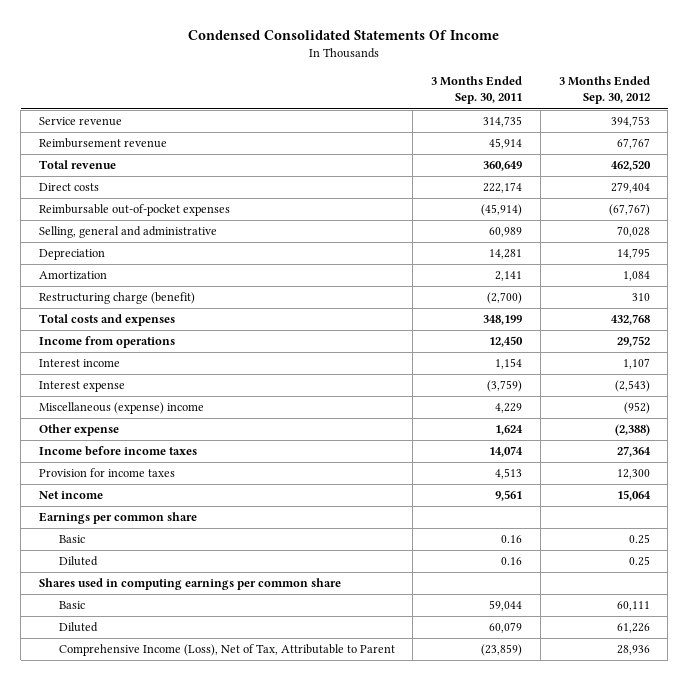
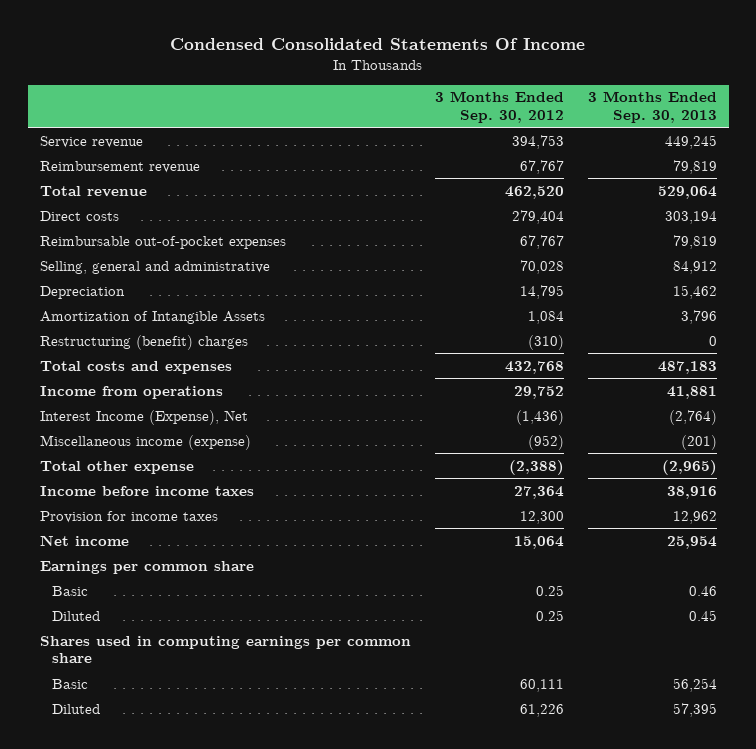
- | 3 Months Ended Sep. 30, 2011 | 3 Months Ended Sep. 30, 2012
+ | 3 Months Ended Sep. 30, 2012 | 3 Months Ended Sep. 30, 2013
- Reimbursable out-of-pocket expenses | (45,914) | (67,767)
+ Reimbursable out-of-pocket expenses | 67,767 | 79,819
- Amortization | 2,141 | 1,084
- Restructuring charge (benefit) | (2,700) | 310
+ Amortization of Intangible Assets | 1,084 | 3,796
+ Restructuring (benefit) charges | (310) | 0
- Interest income | 1,154 | 1,107
- Interest expense | (3,759) | (2,543)
- Miscellaneous (expense) income | 4,229 | (952)
- Other expense | 1,624 | (2,388)
+ Interest Income (Expense), Net | (1,436) | (2,764)
+ Miscellaneous income (expense) | (952) | (201)
+ Total other expense | (2,388) | (2,965)
- Comprehensive Income (Loss), Net of Tax, Attributable to Parent | (23,859) | 28,936

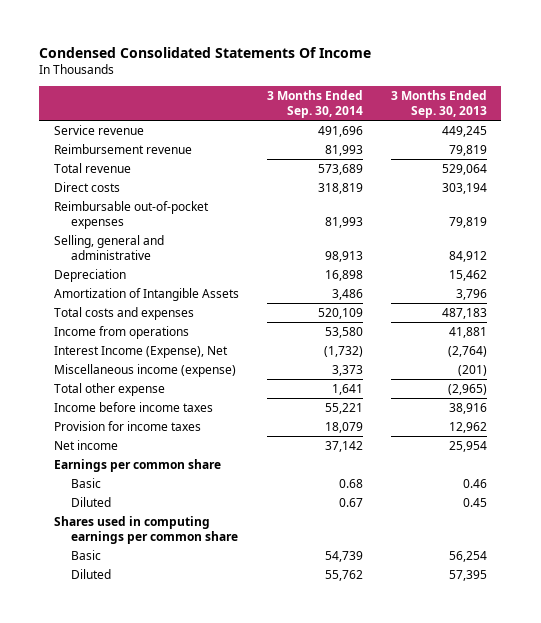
- | 3 Months Ended Sep. 30, 2012 | 3 Months Ended Sep. 30, 2013
+ | 3 Months Ended Sep. 30, 2014 | 3 Months Ended Sep. 30, 2013
- Restructuring (benefit) charges | (310) | 0

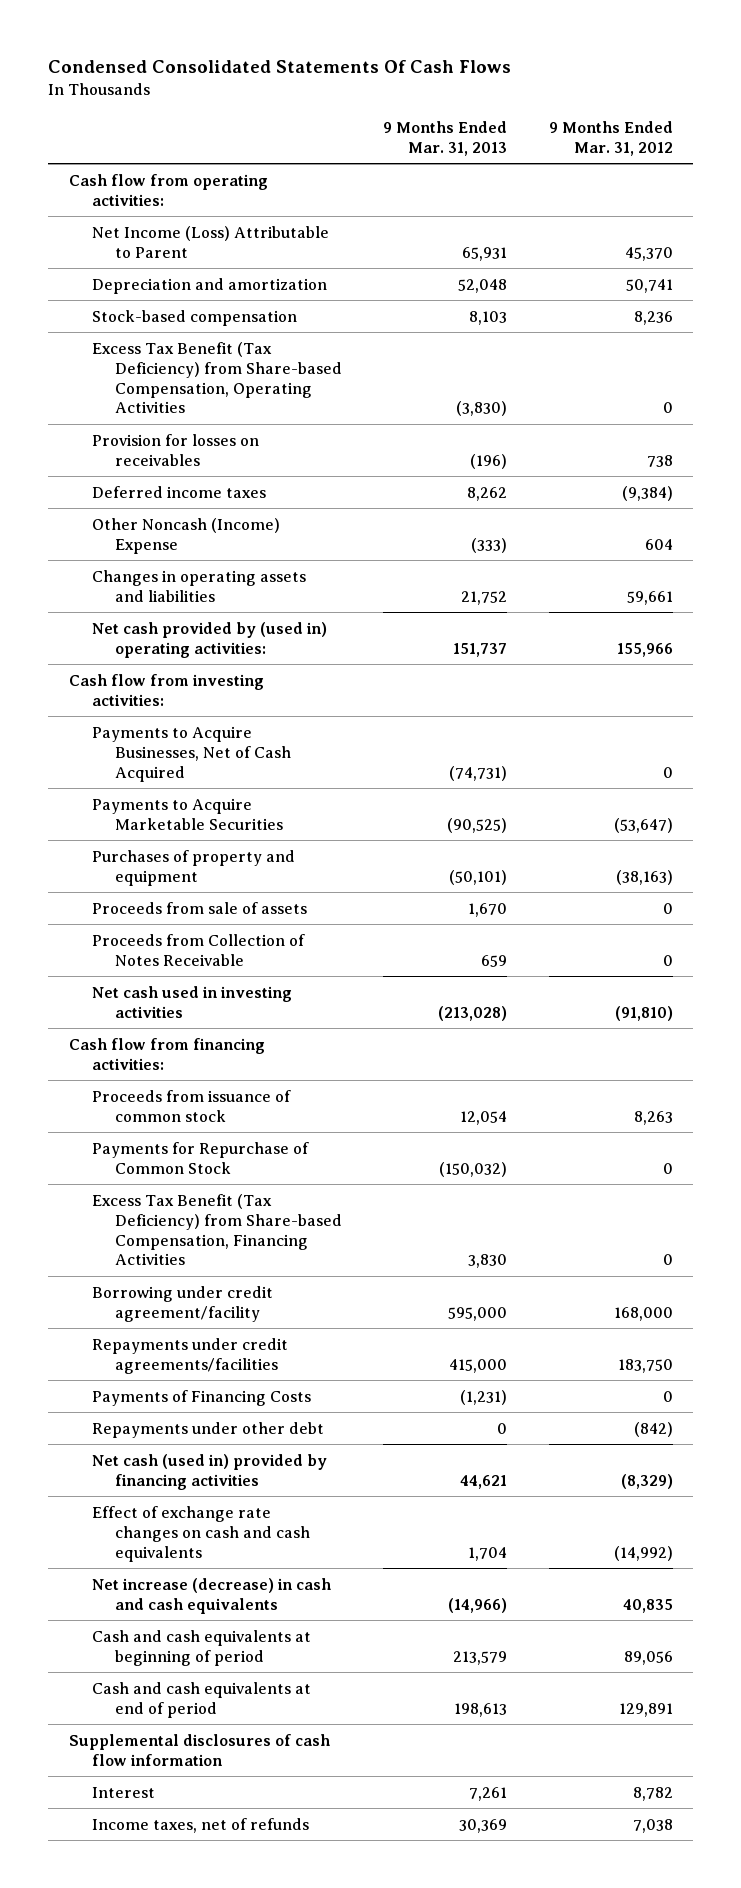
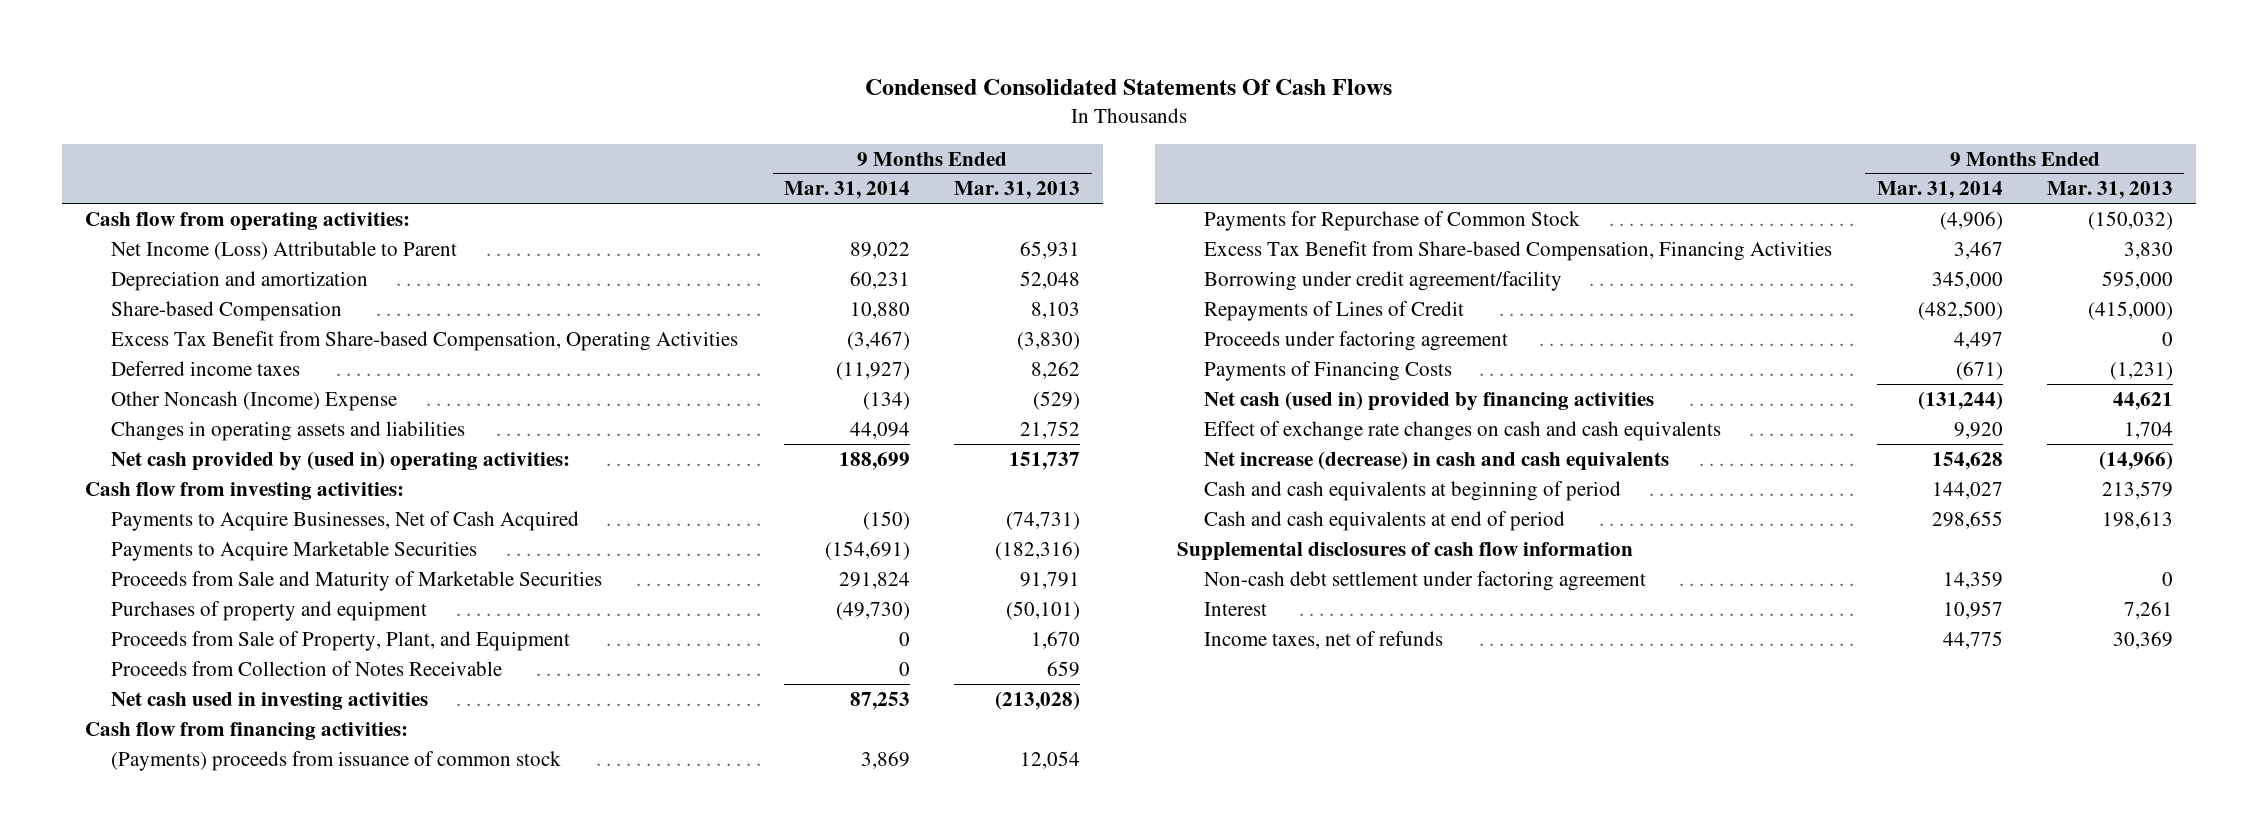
- | 9 Months Ended Mar. 31, 2013 | 9 Months Ended Mar. 31, 2012
+ | 9 Months Ended Mar. 31, 2014 | 9 Months Ended Mar. 31, 2013
- Stock-based compensation | 8,103 | 8,236
- Excess Tax Benefit (Tax Deficiency) from Share-based Compensation, Operating Activities | (3,830) | 0
- Provision for losses on receivables | (196) | 738
+ Share-based Compensation | 10,880 | 8,103
+ Excess Tax Benefit from Share-based Compensation, Operating Activities | (3,467) | (3,830)
- Other Noncash (Income) Expense | (333) | 604
+ Other Noncash (Income) Expense | (134) | (529)
- Payments to Acquire Marketable Securities | (90,525) | (53,647)
+ Payments to Acquire Marketable Securities | (154,691) | (182,316)
+ Proceeds from Sale and Maturity of Marketable Securities | 291,824 | 91,791
- Proceeds from sale of assets | 1,670 | 0
+ Proceeds from Sale of Property, Plant, and Equipment | 0 | 1,670
- Proceeds from issuance of common stock | 12,054 | 8,263
+ (Payments) proceeds from issuance of common stock | 3,869 | 12,054
- Excess Tax Benefit (Tax Deficiency) from Share-based Compensation, Financing Activities | 3,830 | 0
+ Excess Tax Benefit from Share-based Compensation, Financing Activities | 3,467 | 3,830
- Repayments under credit agreements/facilities | 415,000 | 183,750
+ Repayments of Lines of Credit | (482,500) | (415,000)
+ Proceeds under factoring agreement | 4,497 | 0
- Repayments under other debt | 0 | (842)
+ Non-cash debt settlement under factoring agreement | 14,359 | 0

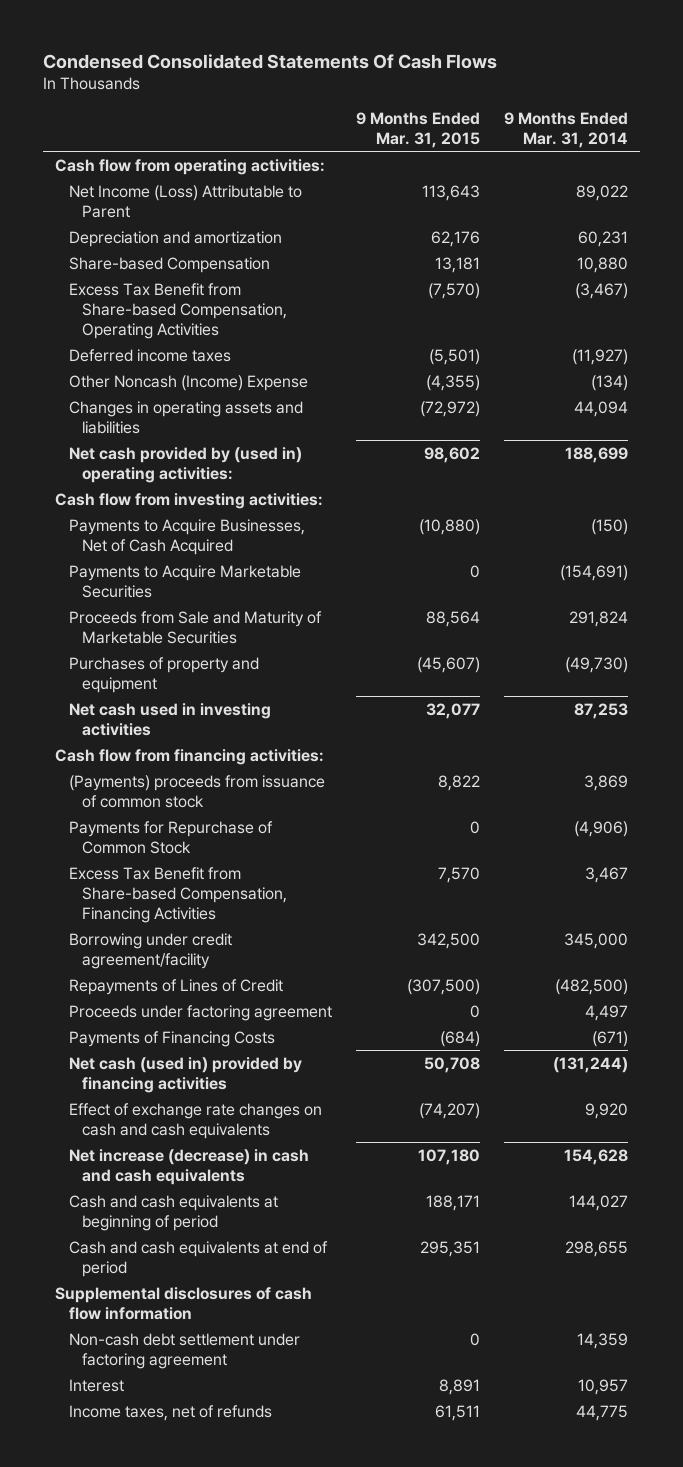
- | 9 Months Ended Mar. 31, 2014 | 9 Months Ended Mar. 31, 2013
+ | 9 Months Ended Mar. 31, 2015 | 9 Months Ended Mar. 31, 2014
- Proceeds from Sale of Property, Plant, and Equipment | 0 | 1,670
- Proceeds from Collection of Notes Receivable | 0 | 659

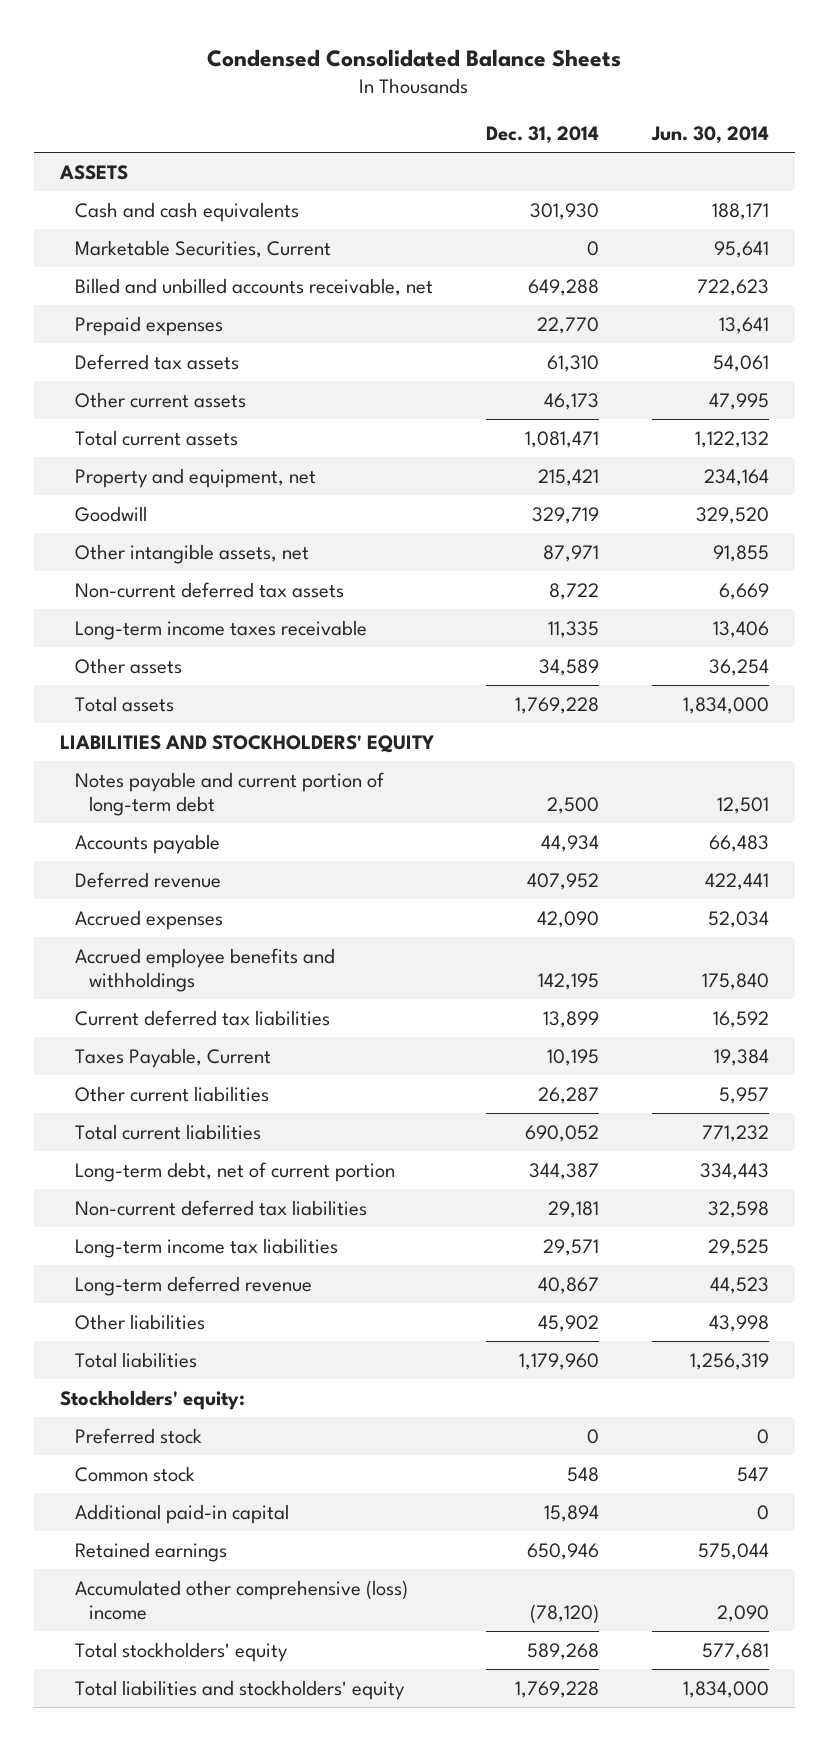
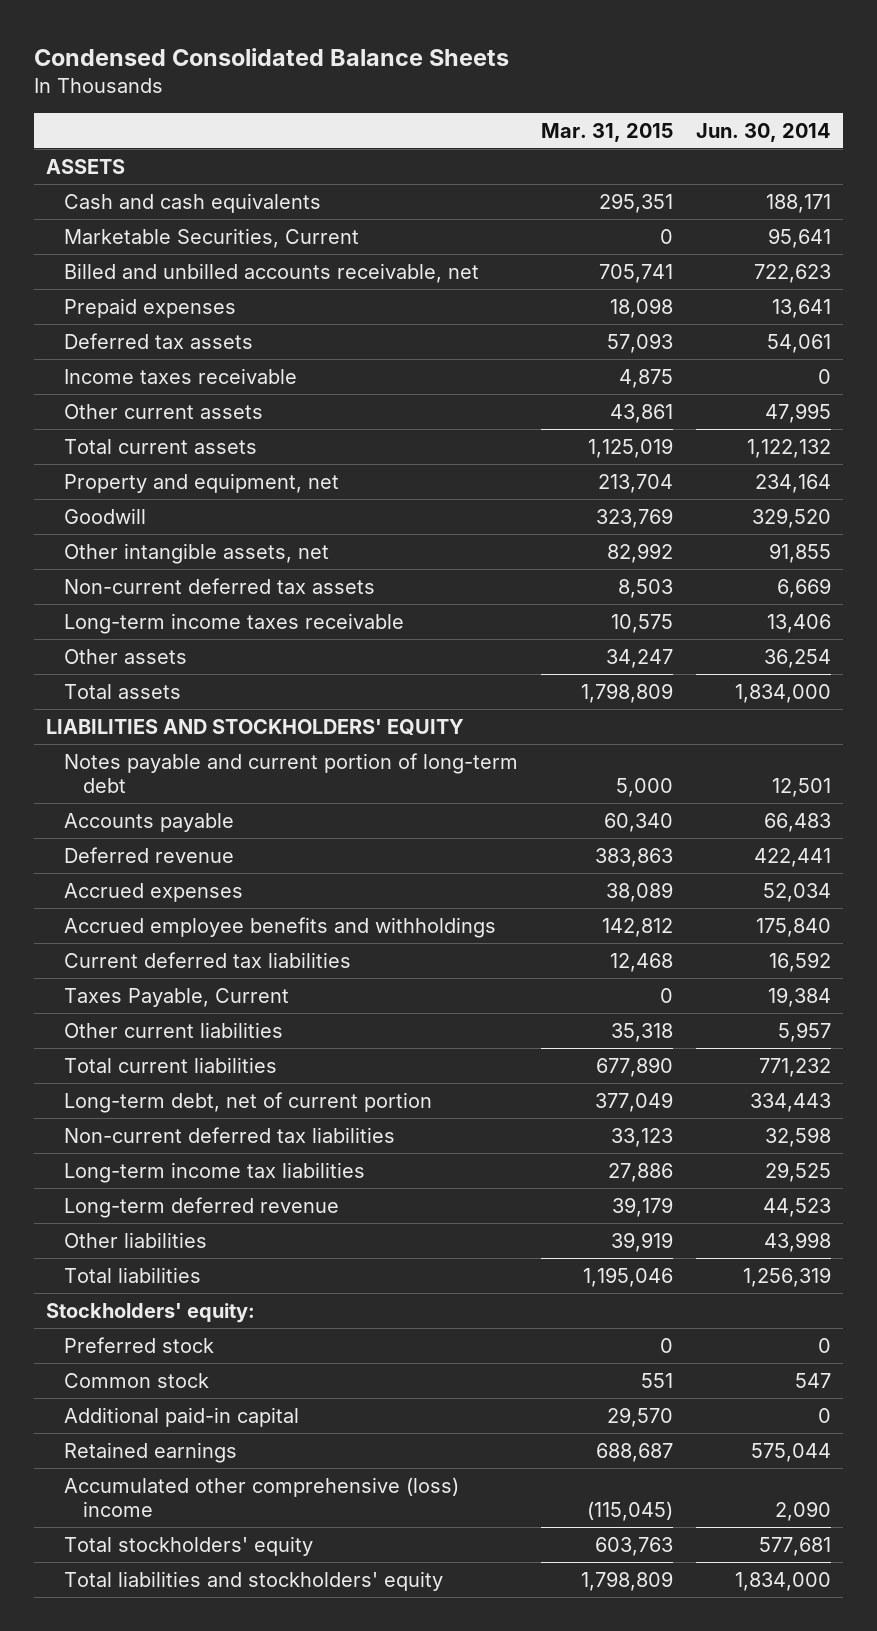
- | Dec. 31, 2014 | Jun. 30, 2014
+ | Mar. 31, 2015 | Jun. 30, 2014
+ Income taxes receivable | 4,875 | 0

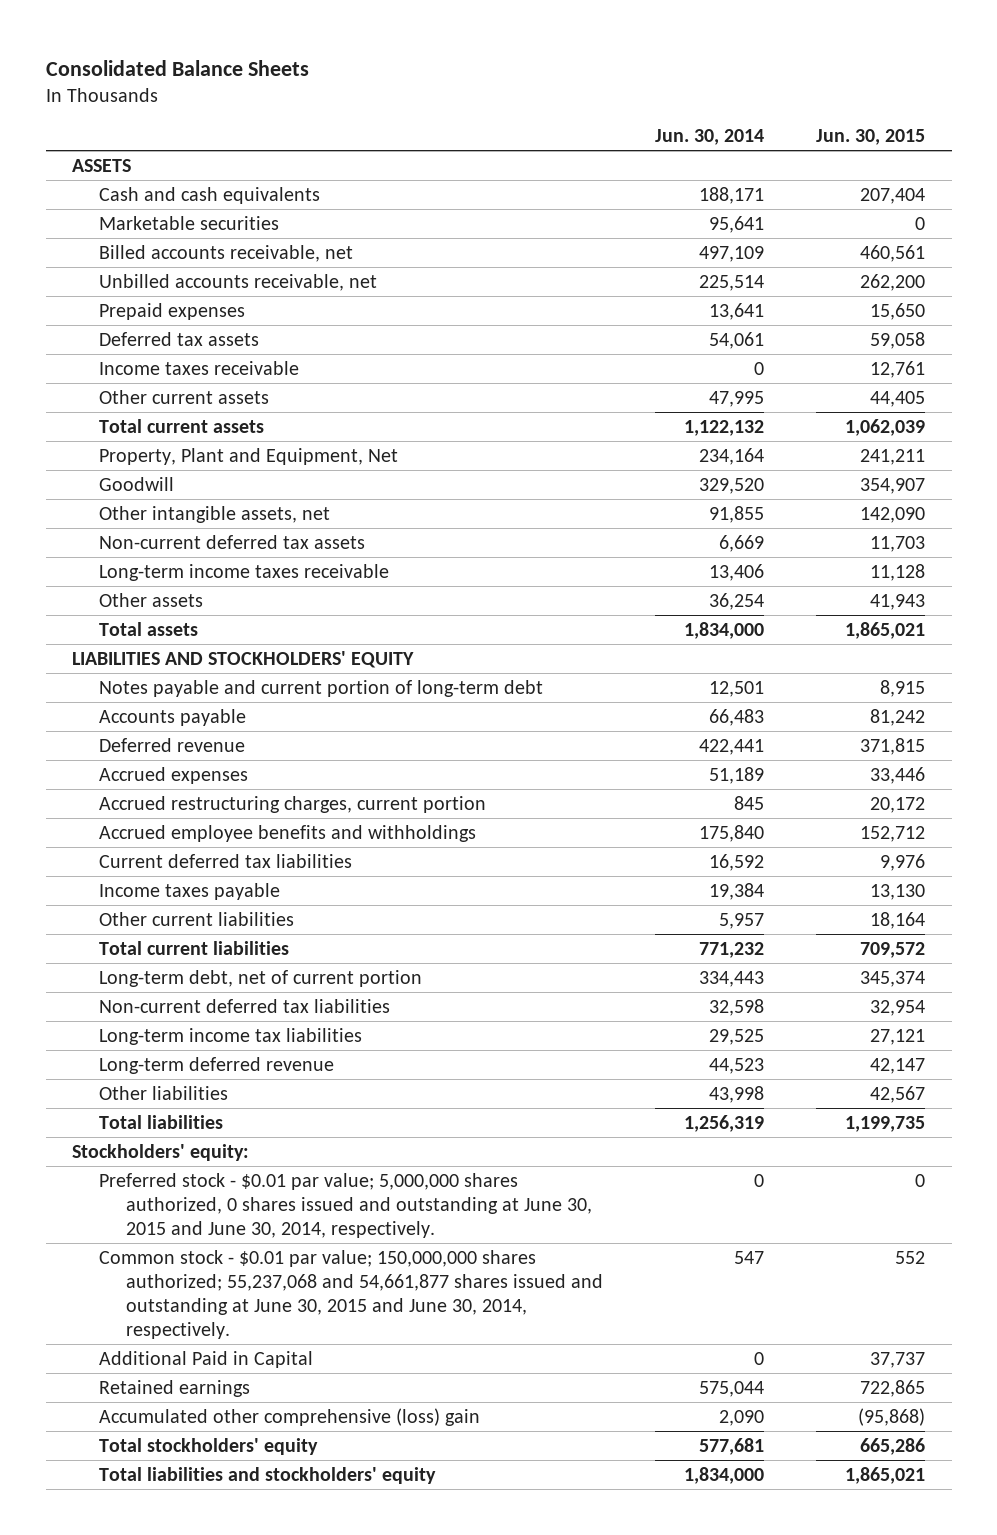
- Condensed Consolidated Balance Sheets
+ Consolidated Balance Sheets
- | Mar. 31, 2015 | Jun. 30, 2014
+ | Jun. 30, 2014 | Jun. 30, 2015
- Marketable Securities, Current | 0 | 95,641
- Billed and unbilled accounts receivable, net | 705,741 | 722,623
+ Marketable securities | 95,641 | 0
+ Billed accounts receivable, net | 497,109 | 460,561
+ Unbilled accounts receivable, net | 225,514 | 262,200
- Property and equipment, net | 213,704 | 234,164
+ Property, Plant and Equipment, Net | 234,164 | 241,211
- Accrued expenses | 38,089 | 52,034
+ Accrued expenses | 51,189 | 33,446
+ Accrued restructuring charges, current portion | 845 | 20,172
- Taxes Payable, Current | 0 | 19,384
+ Income taxes payable | 19,384 | 13,130
- Preferred stock | 0 | 0
- Common stock | 551 | 547
- Additional paid-in capital | 29,570 | 0
+ Preferred stock - $0.01 par value; 5,000,000 shares authorized, 0 shares issued and outstanding at June 30, 2015 and June 30, 2014, respectively. | 0 | 0
+ Common stock - $0.01 par value; 150,000,000 shares authorized; 55,237,068 and 54,661,877 shares issued and outstanding at June 30, 2015 and June 30, 2014, respectively. | 547 | 552
+ Additional Paid in Capital | 0 | 37,737
- Accumulated other comprehensive (loss) income | (115,045) | 2,090
+ Accumulated other comprehensive (loss) gain | 2,090 | (95,868)

